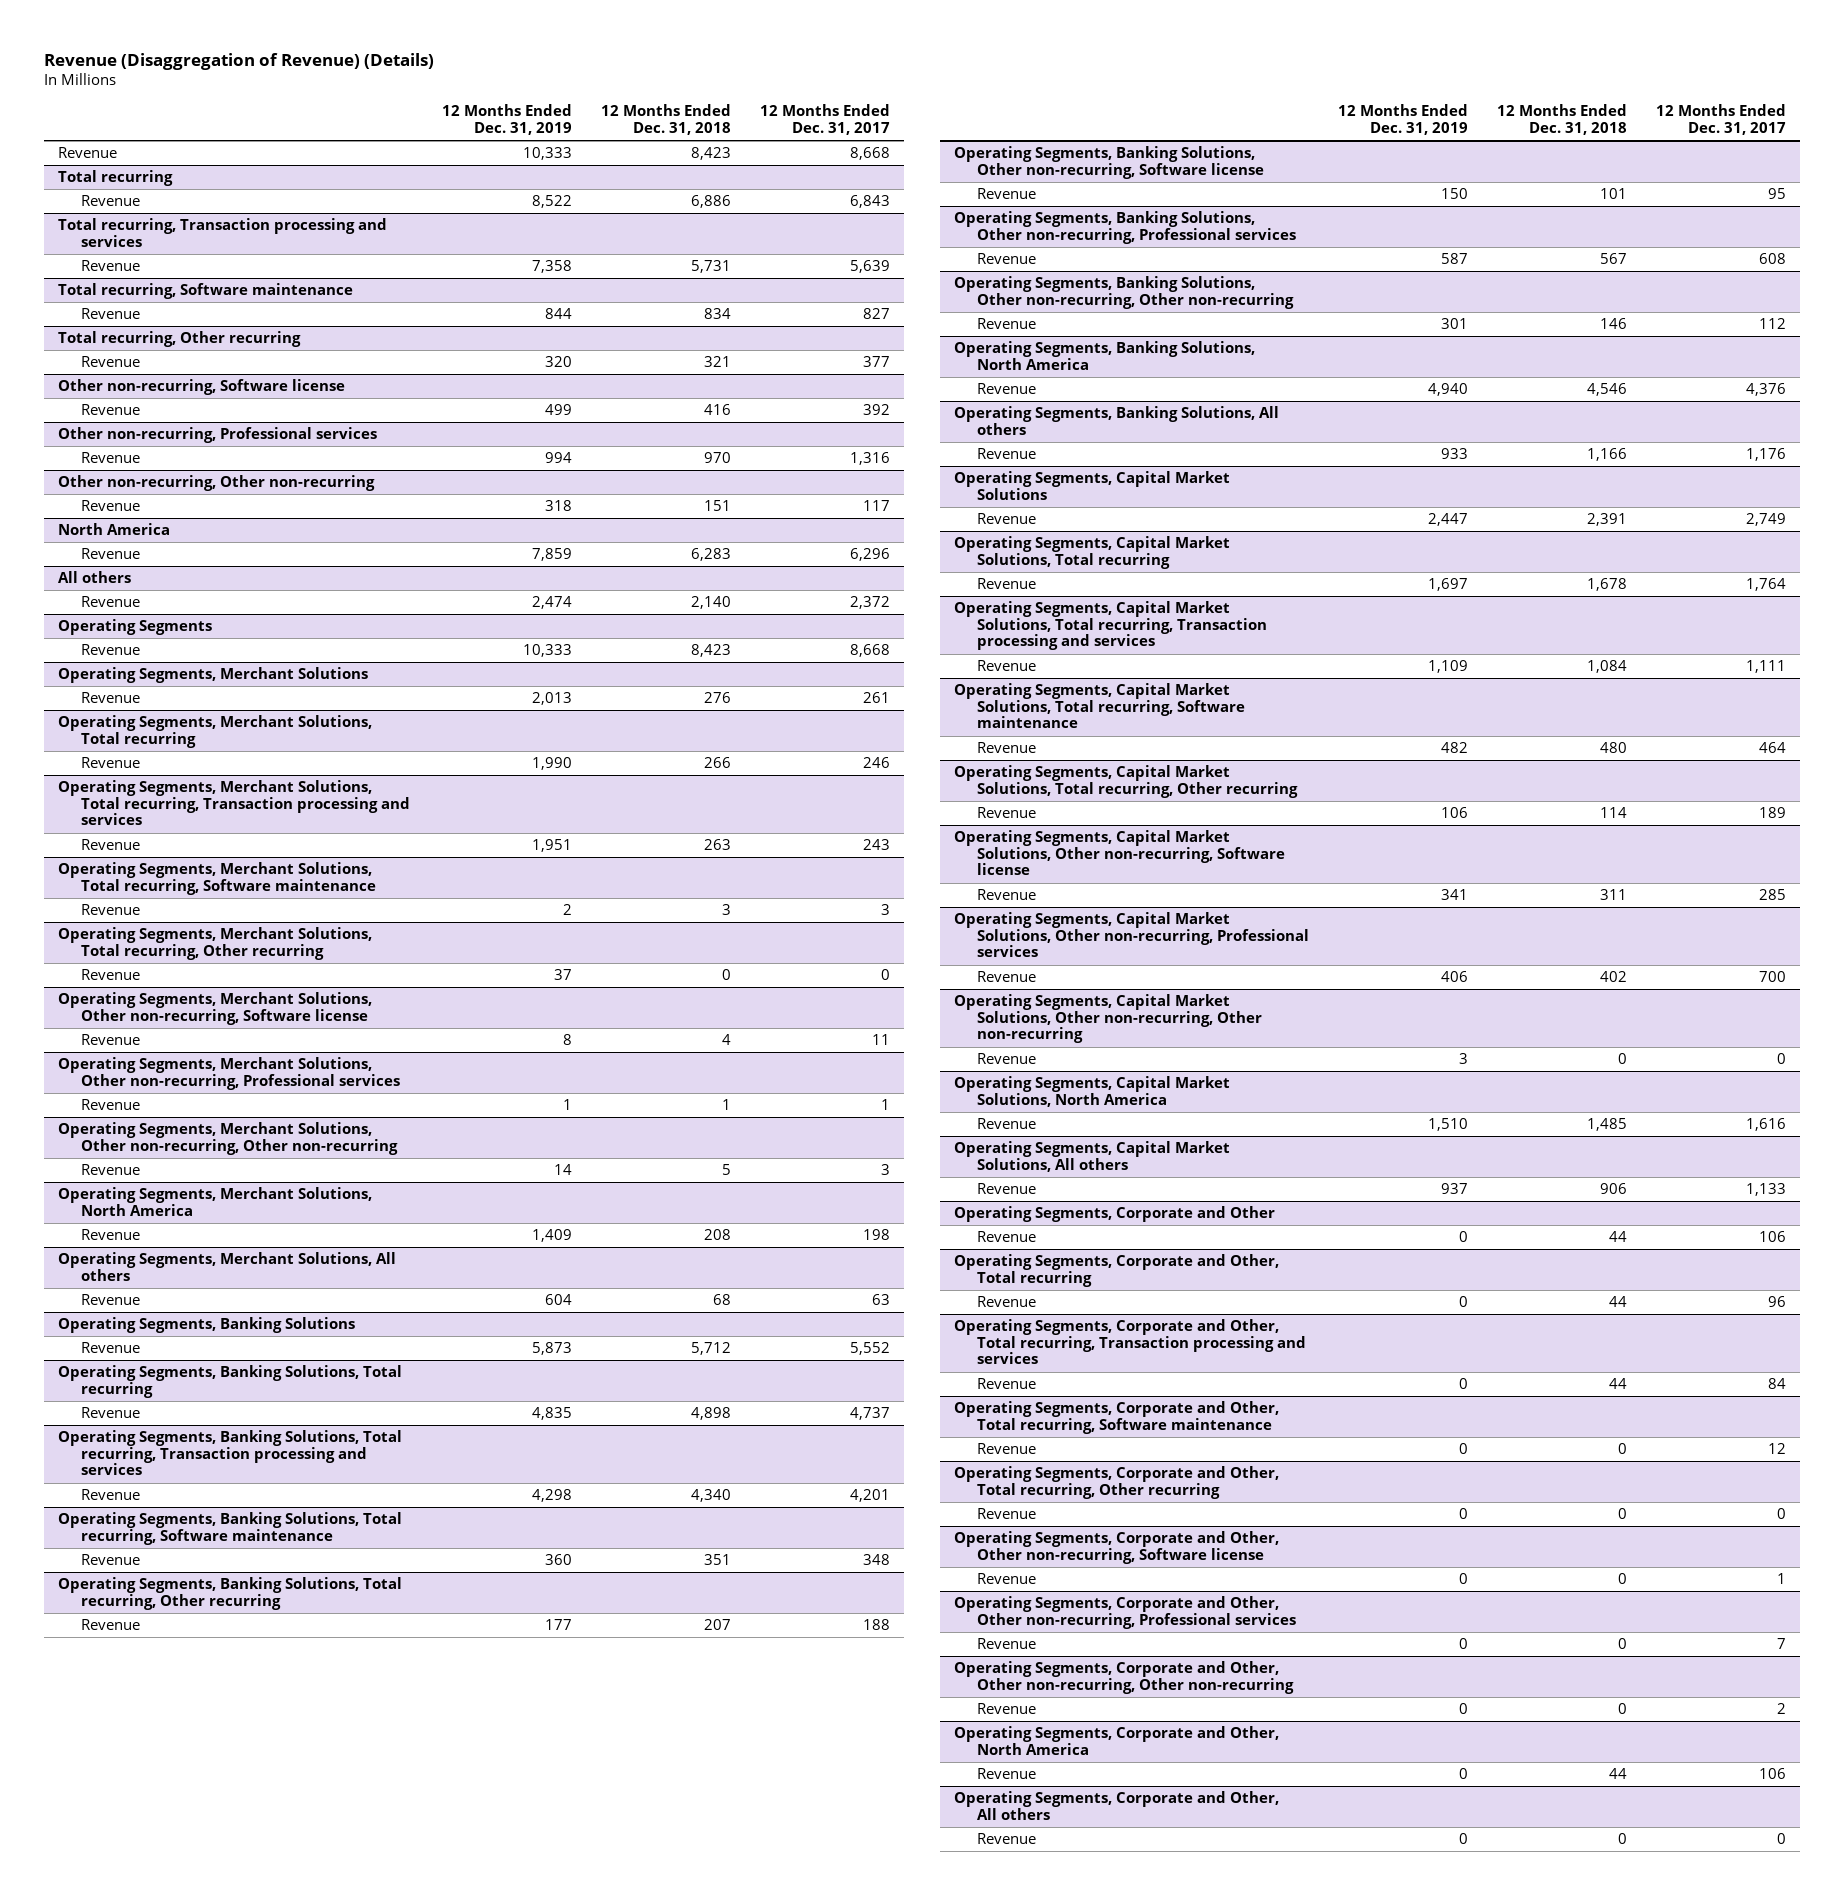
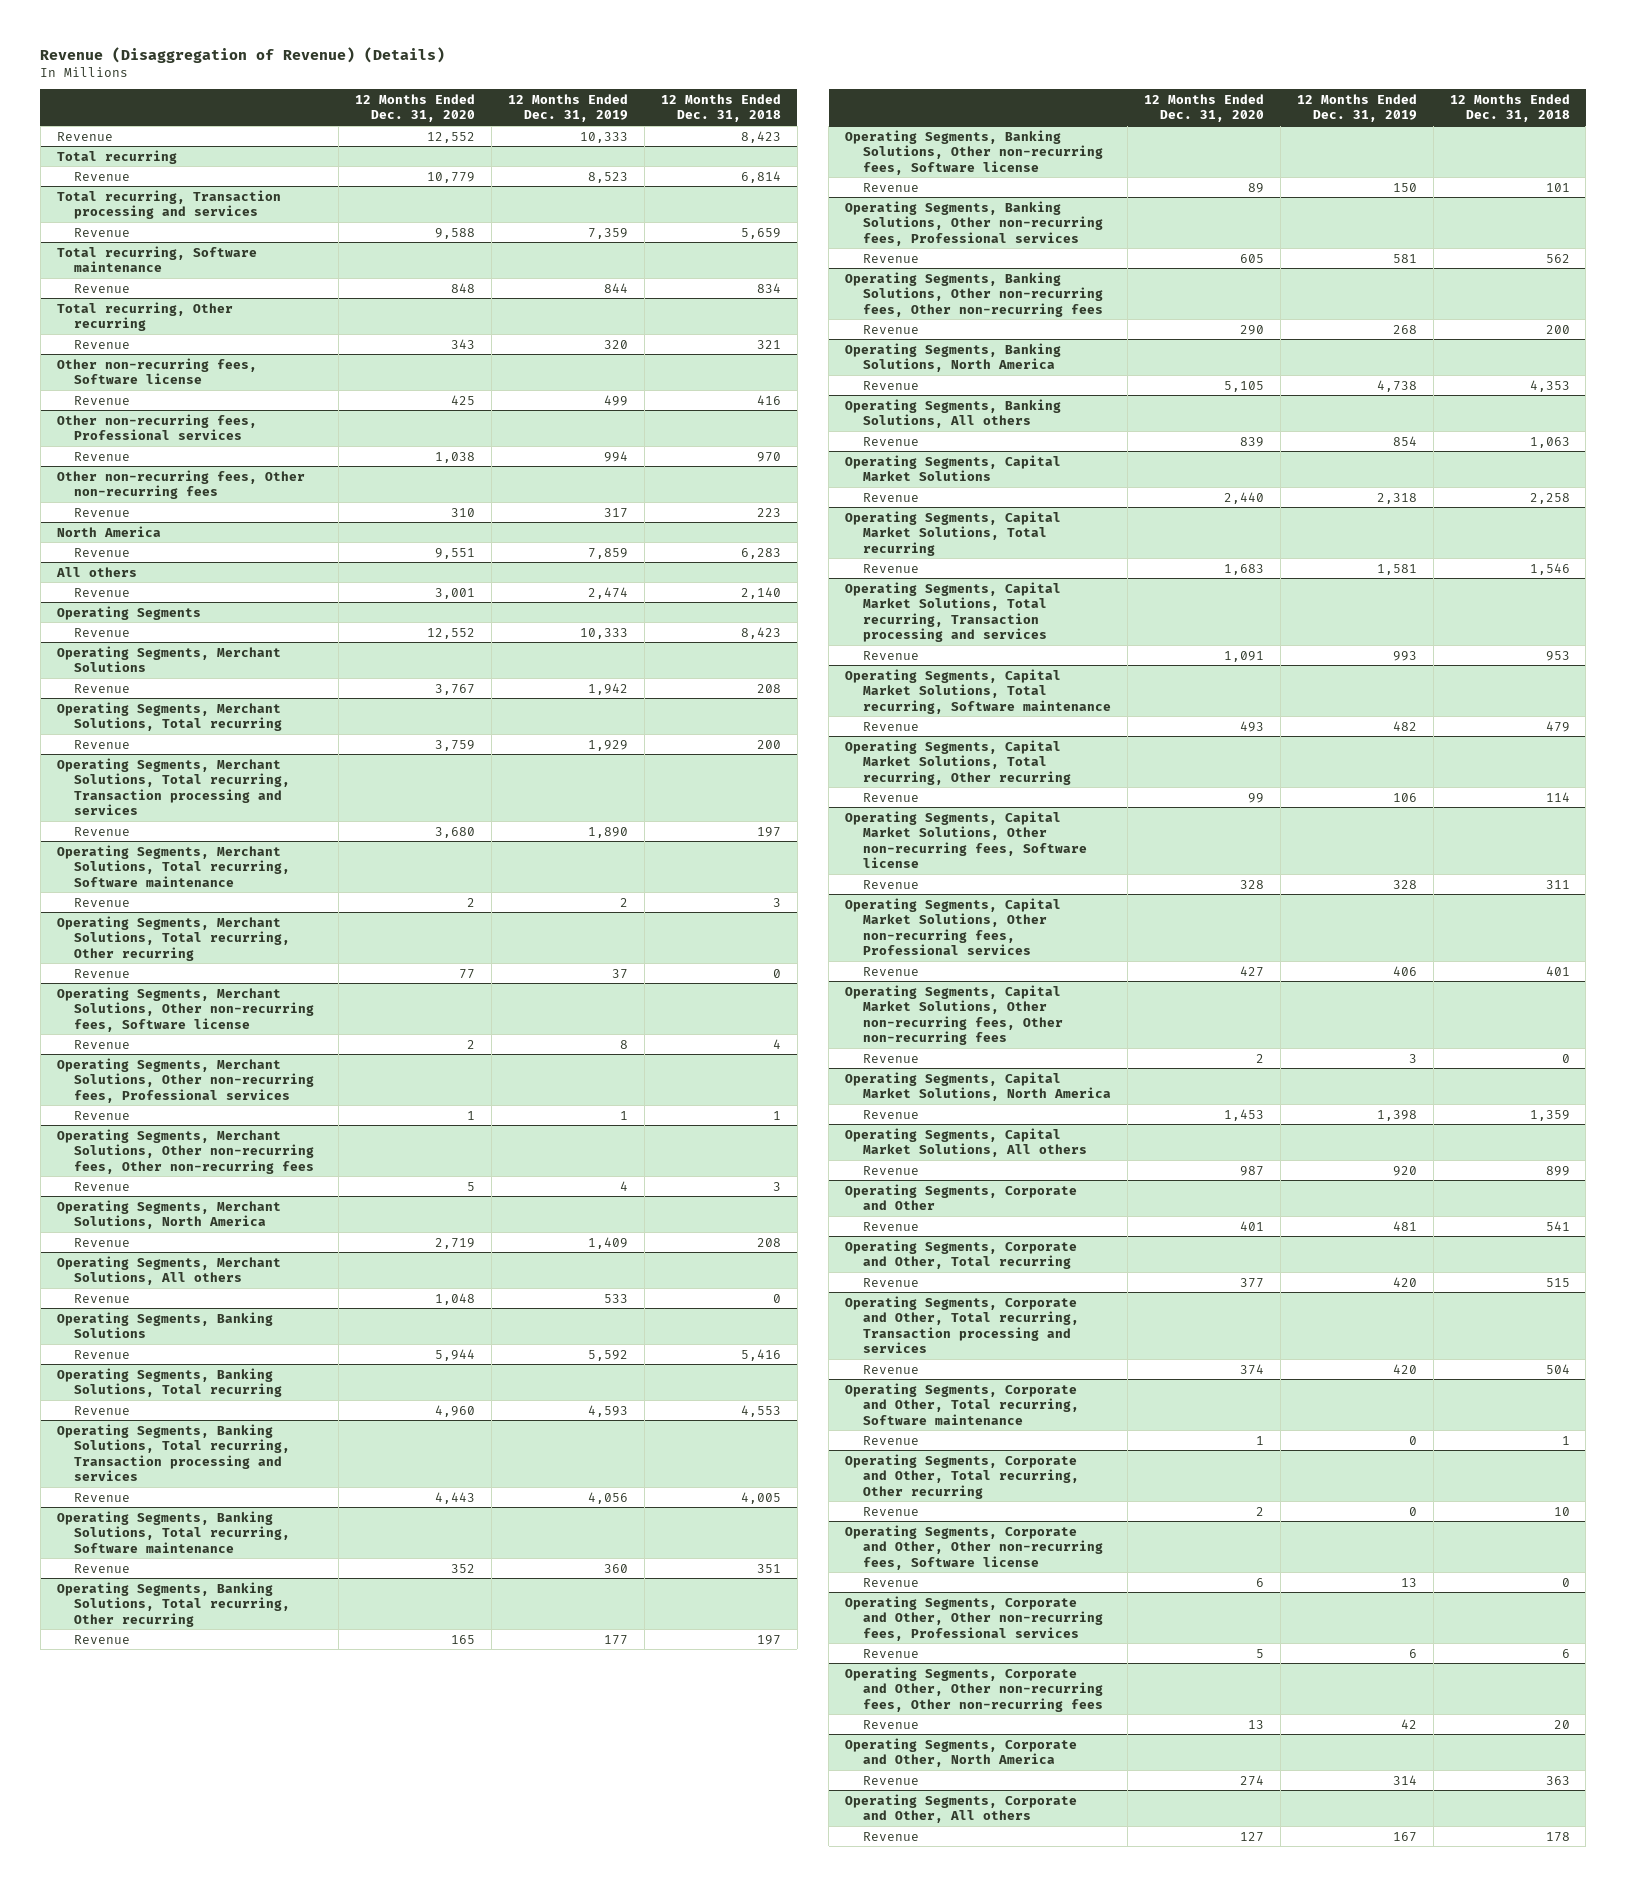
- | 12 Months Ended Dec. 31, 2019 | 12 Months Ended Dec. 31, 2018 | 12 Months Ended Dec. 31, 2017
+ | 12 Months Ended Dec. 31, 2020 | 12 Months Ended Dec. 31, 2019 | 12 Months Ended Dec. 31, 2018
@ Total recurring
- Revenue | 8,522 | 6,886 | 6,843
+ Revenue | 10,779 | 8,523 | 6,814
@ Total recurring, Transaction processing and services
- Revenue | 7,358 | 5,731 | 5,639
+ Revenue | 9,588 | 7,359 | 5,659
- Other non-recurring, Software license
+ Other non-recurring fees, Software license
- Other non-recurring, Professional services
+ Other non-recurring fees, Professional services
- Other non-recurring, Other non-recurring
- Revenue | 318 | 151 | 117
+ Other non-recurring fees, Other non-recurring fees
+ Revenue | 310 | 317 | 223
@ Operating Segments, Merchant Solutions
- Revenue | 2,013 | 276 | 261
+ Revenue | 3,767 | 1,942 | 208
@ Operating Segments, Merchant Solutions, Total recurring
- Revenue | 1,990 | 266 | 246
+ Revenue | 3,759 | 1,929 | 200
@ Operating Segments, Merchant Solutions, Total recurring, Transaction processing and services
- Revenue | 1,951 | 263 | 243
+ Revenue | 3,680 | 1,890 | 197
- Operating Segments, Merchant Solutions, Other non-recurring, Software license
+ Operating Segments, Merchant Solutions, Other non-recurring fees, Software license
- Operating Segments, Merchant Solutions, Other non-recurring, Professional services
+ Operating Segments, Merchant Solutions, Other non-recurring fees, Professional services
- Operating Segments, Merchant Solutions, Other non-recurring, Other non-recurring
- Revenue | 14 | 5 | 3
+ Operating Segments, Merchant Solutions, Other non-recurring fees, Other non-recurring fees
+ Revenue | 5 | 4 | 3
@ Operating Segments, Merchant Solutions, All others
- Revenue | 604 | 68 | 63
+ Revenue | 1,048 | 533 | 0
@ Operating Segments, Banking Solutions
- Revenue | 5,873 | 5,712 | 5,552
+ Revenue | 5,944 | 5,592 | 5,416
@ Operating Segments, Banking Solutions, Total recurring
- Revenue | 4,835 | 4,898 | 4,737
+ Revenue | 4,960 | 4,593 | 4,553
@ Operating Segments, Banking Solutions, Total recurring, Transaction processing and services
- Revenue | 4,298 | 4,340 | 4,201
+ Revenue | 4,443 | 4,056 | 4,005
@ Operating Segments, Banking Solutions, Total recurring, Other recurring
- Revenue | 177 | 207 | 188
- Operating Segments, Banking Solutions, Other non-recurring, Software license
@ Operating Segments, Banking Solutions, Total recurring, Other recurring
+ Revenue | 165 | 177 | 197
+ Operating Segments, Banking Solutions, Other non-recurring fees, Software license
- Operating Segments, Banking Solutions, Other non-recurring, Professional services
- Revenue | 587 | 567 | 608
- Operating Segments, Banking Solutions, Other non-recurring, Other non-recurring
- Revenue | 301 | 146 | 112
+ Operating Segments, Banking Solutions, Other non-recurring fees, Professional services
+ Revenue | 605 | 581 | 562
+ Operating Segments, Banking Solutions, Other non-recurring fees, Other non-recurring fees
+ Revenue | 290 | 268 | 200
@ Operating Segments, Banking Solutions, North America
- Revenue | 4,940 | 4,546 | 4,376
+ Revenue | 5,105 | 4,738 | 4,353
@ Operating Segments, Banking Solutions, All others
- Revenue | 933 | 1,166 | 1,176
+ Revenue | 839 | 854 | 1,063
@ Operating Segments, Capital Market Solutions
- Revenue | 2,447 | 2,391 | 2,749
+ Revenue | 2,440 | 2,318 | 2,258
@ Operating Segments, Capital Market Solutions, Total recurring
- Revenue | 1,697 | 1,678 | 1,764
+ Revenue | 1,683 | 1,581 | 1,546
@ Operating Segments, Capital Market Solutions, Total recurring, Transaction processing and services
- Revenue | 1,109 | 1,084 | 1,111
+ Revenue | 1,091 | 993 | 953
@ Operating Segments, Capital Market Solutions, Total recurring, Software maintenance
- Revenue | 482 | 480 | 464
+ Revenue | 493 | 482 | 479
- Operating Segments, Capital Market Solutions, Other non-recurring, Software license
- Revenue | 341 | 311 | 285
- Operating Segments, Capital Market Solutions, Other non-recurring, Professional services
- Revenue | 406 | 402 | 700
- Operating Segments, Capital Market Solutions, Other non-recurring, Other non-recurring
+ Operating Segments, Capital Market Solutions, Other non-recurring fees, Software license
+ Revenue | 328 | 328 | 311
+ Operating Segments, Capital Market Solutions, Other non-recurring fees, Professional services
+ Revenue | 427 | 406 | 401
+ Operating Segments, Capital Market Solutions, Other non-recurring fees, Other non-recurring fees
@ Operating Segments, Capital Market Solutions, North America
- Revenue | 1,510 | 1,485 | 1,616
+ Revenue | 1,453 | 1,398 | 1,359
@ Operating Segments, Capital Market Solutions, All others
- Revenue | 937 | 906 | 1,133
+ Revenue | 987 | 920 | 899
@ Operating Segments, Corporate and Other
- Revenue | 0 | 44 | 106
+ Revenue | 401 | 481 | 541
@ Operating Segments, Corporate and Other, Total recurring
- Revenue | 0 | 44 | 96
+ Revenue | 377 | 420 | 515
@ Operating Segments, Corporate and Other, Total recurring, Transaction processing and services
- Revenue | 0 | 44 | 84
+ Revenue | 374 | 420 | 504
@ Operating Segments, Corporate and Other, Total recurring, Software maintenance
- Revenue | 0 | 0 | 12
+ Revenue | 1 | 0 | 1
@ Operating Segments, Corporate and Other, Total recurring, Other recurring
- Revenue | 0 | 0 | 0
- Operating Segments, Corporate and Other, Other non-recurring, Software license
- Revenue | 0 | 0 | 1
- Operating Segments, Corporate and Other, Other non-recurring, Professional services
- Revenue | 0 | 0 | 7
- Operating Segments, Corporate and Other, Other non-recurring, Other non-recurring
- Revenue | 0 | 0 | 2
@ Operating Segments, Corporate and Other, Total recurring, Other recurring
+ Revenue | 2 | 0 | 10
+ Operating Segments, Corporate and Other, Other non-recurring fees, Software license
+ Revenue | 6 | 13 | 0
+ Operating Segments, Corporate and Other, Other non-recurring fees, Professional services
+ Revenue | 5 | 6 | 6
+ Operating Segments, Corporate and Other, Other non-recurring fees, Other non-recurring fees
+ Revenue | 13 | 42 | 20
@ Operating Segments, Corporate and Other, North America
- Revenue | 0 | 44 | 106
+ Revenue | 274 | 314 | 363
@ Operating Segments, Corporate and Other, All others
- Revenue | 0 | 0 | 0
+ Revenue | 127 | 167 | 178

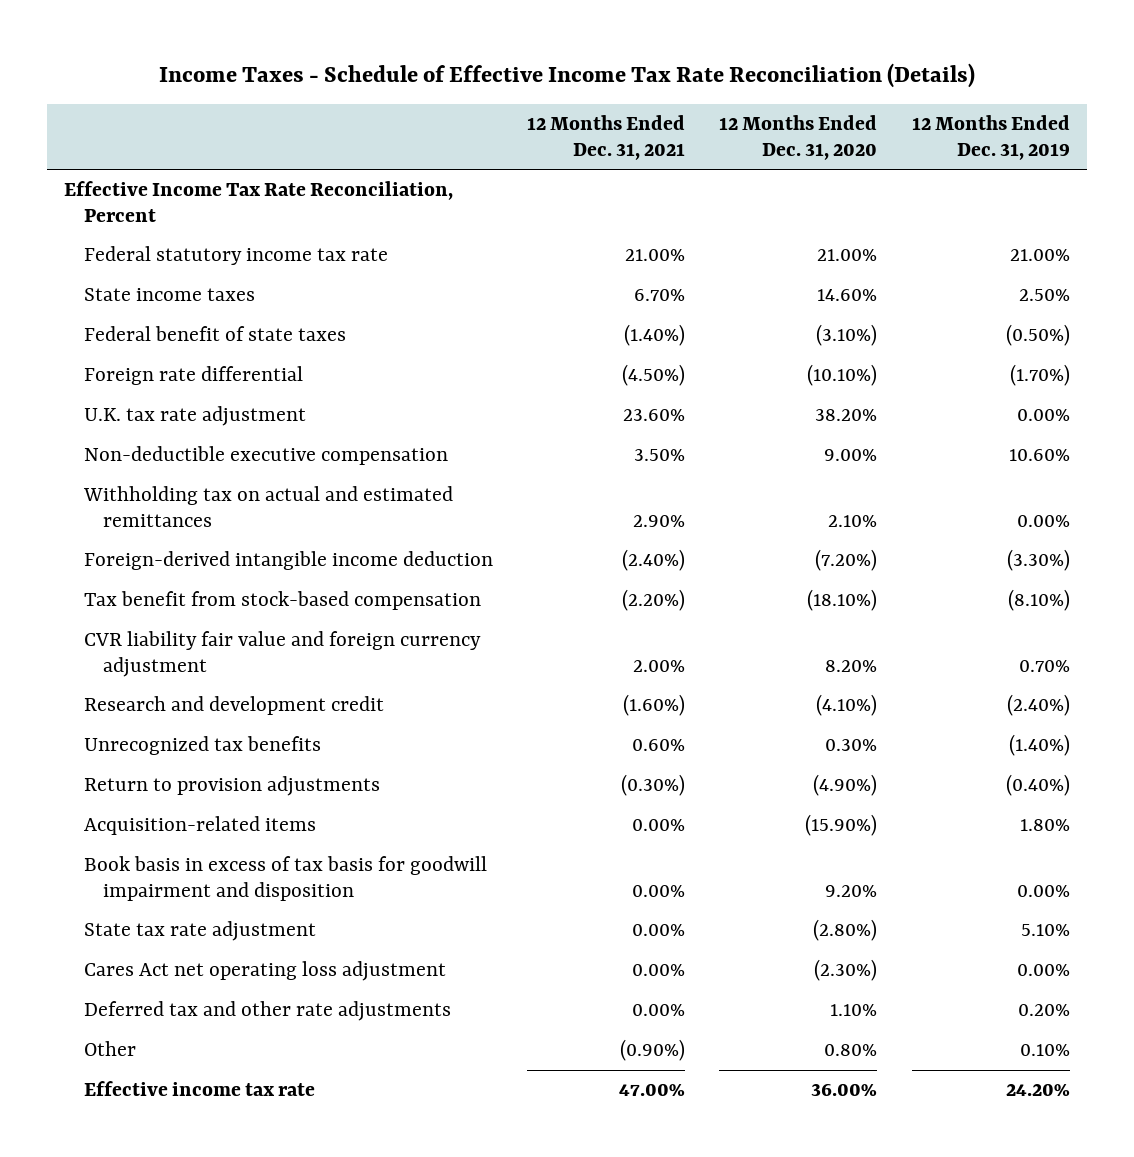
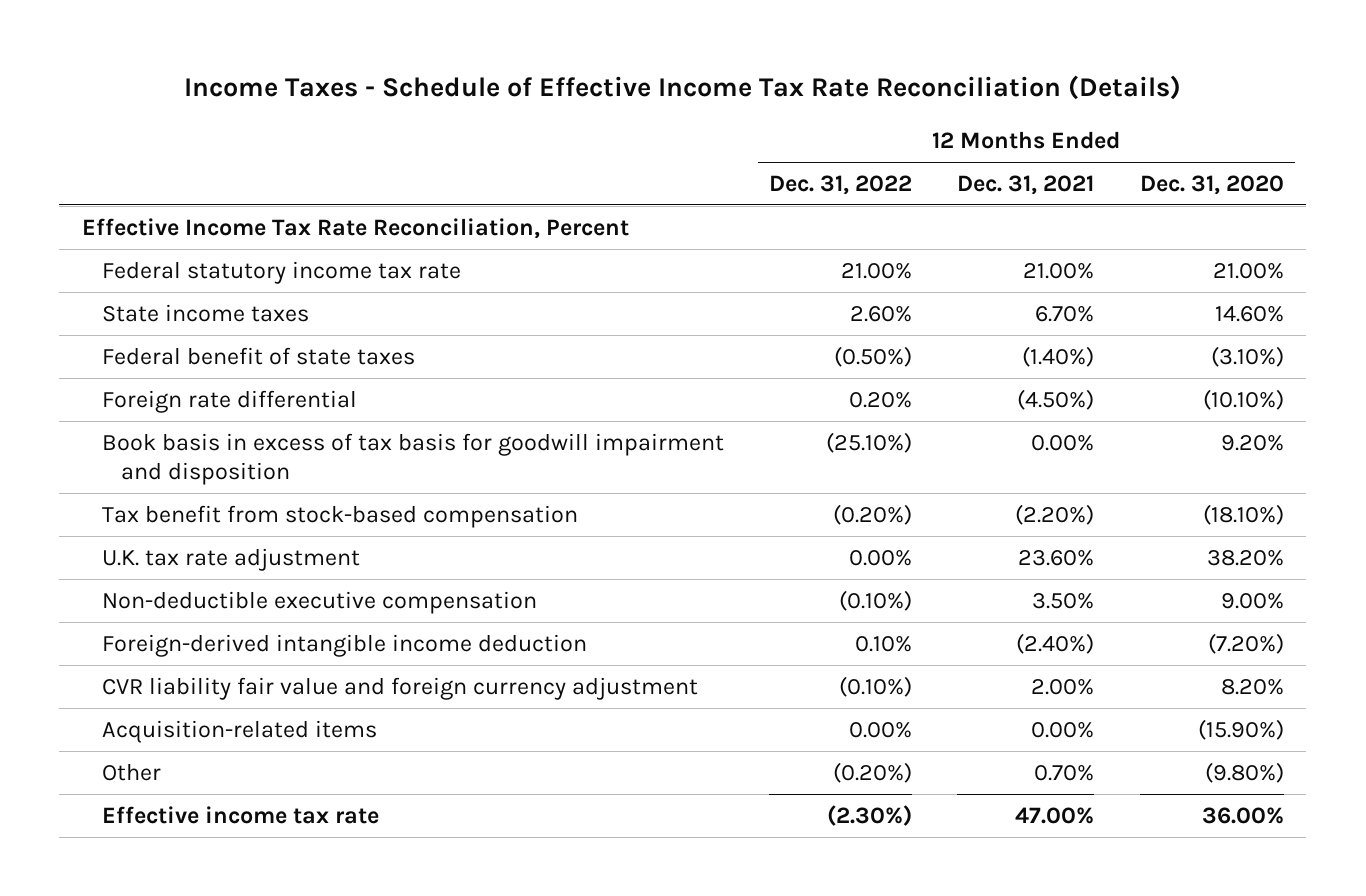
- | 12 Months Ended Dec. 31, 2021 | 12 Months Ended Dec. 31, 2020 | 12 Months Ended Dec. 31, 2019
+ | 12 Months Ended Dec. 31, 2022 | 12 Months Ended Dec. 31, 2021 | 12 Months Ended Dec. 31, 2020
moved up: Book basis in excess of tax basis for goodwill impairment and disposition | (25.10%) | 0.00% | 9.20%
moved up: Tax benefit from stock-based compensation | (0.20%) | (2.20%) | (18.10%)
- Withholding tax on actual and estimated remittances | 2.90% | 2.10% | 0.00%
- Research and development credit | (1.60%) | (4.10%) | (2.40%)
- Unrecognized tax benefits | 0.60% | 0.30% | (1.40%)
- Return to provision adjustments | (0.30%) | (4.90%) | (0.40%)
- State tax rate adjustment | 0.00% | (2.80%) | 5.10%
- Cares Act net operating loss adjustment | 0.00% | (2.30%) | 0.00%
- Deferred tax and other rate adjustments | 0.00% | 1.10% | 0.20%
- Other | (0.90%) | 0.80% | 0.10%
+ Other | (0.20%) | 0.70% | (9.80%)

